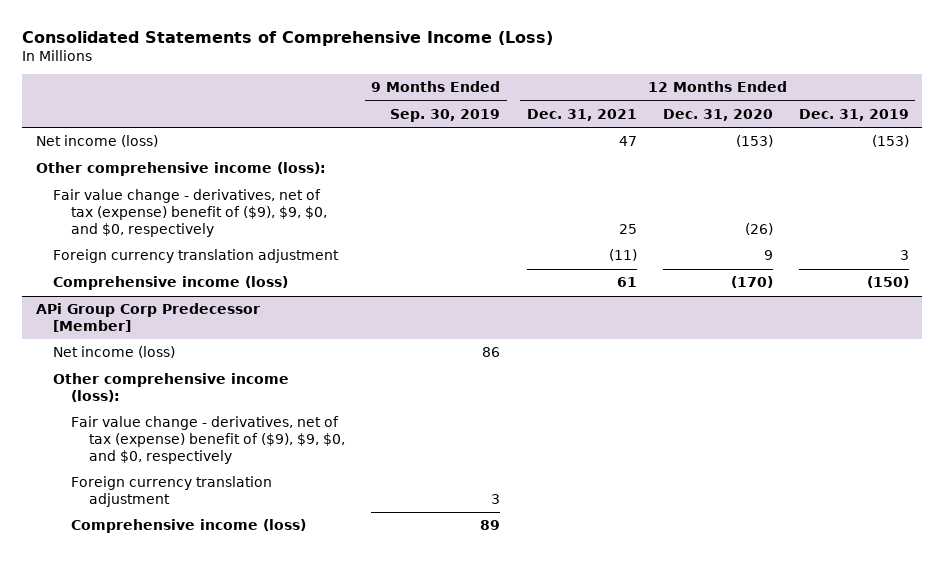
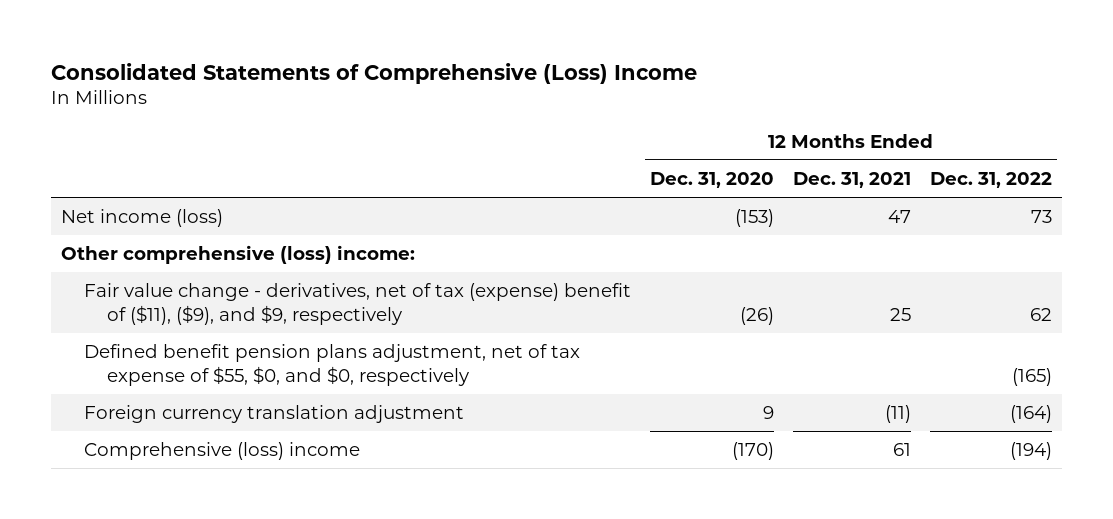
- Consolidated Statements of Comprehensive Income (Loss)
+ Consolidated Statements of Comprehensive (Loss) Income
- | 9 Months Ended Sep. 30, 2019 | 12 Months Ended Dec. 31, 2021 | 12 Months Ended Dec. 31, 2020 | 12 Months Ended Dec. 31, 2019
+ | 12 Months Ended Dec. 31, 2020 | 12 Months Ended Dec. 31, 2021 | 12 Months Ended Dec. 31, 2022
- Other comprehensive income (loss):
- Fair value change - derivatives, net of tax (expense) benefit of ($9), $9, $0, and $0, respectively | | 25 | (26) |
+ Other comprehensive (loss) income:
+ Fair value change - derivatives, net of tax (expense) benefit of ($11), ($9), and $9, respectively | (26) | 25 | 62
+ Defined benefit pension plans adjustment, net of tax expense of $55, $0, and $0, respectively | | | (165)
- Comprehensive income (loss) | | 61 | (170) | (150)
- APi Group Corp Predecessor [Member]
- Net income (loss) | 86 | | |
- Other comprehensive income (loss):
- Fair value change - derivatives, net of tax (expense) benefit of ($9), $9, $0, and $0, respectively
- Foreign currency translation adjustment | 3 | | |
- Comprehensive income (loss) | 89 | | |
+ Comprehensive (loss) income | (170) | 61 | (194)

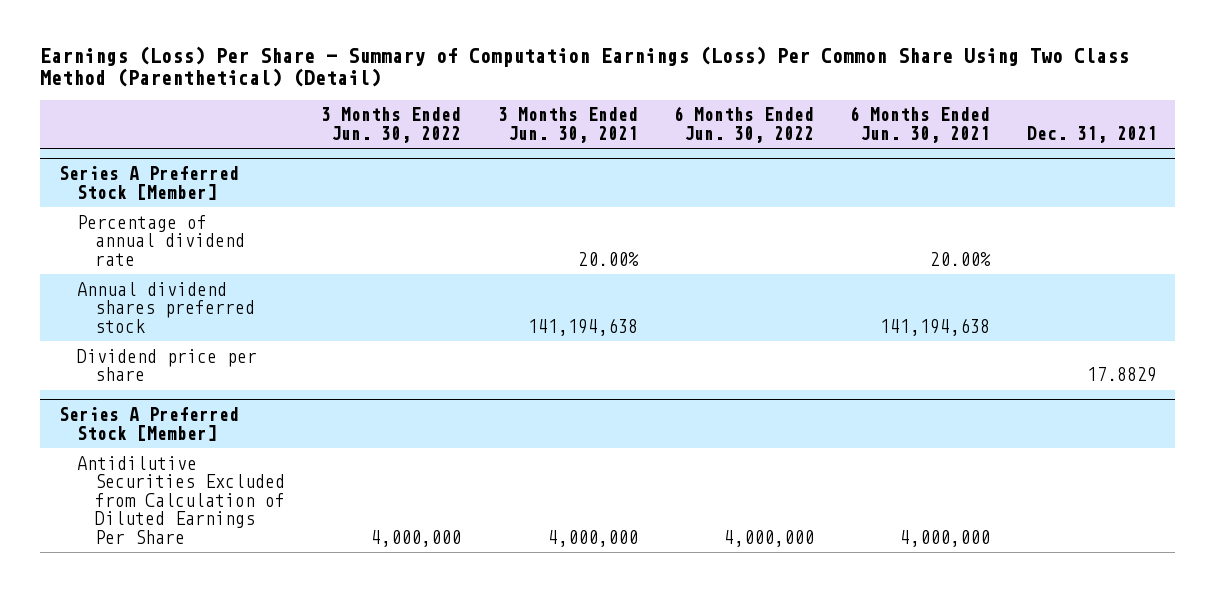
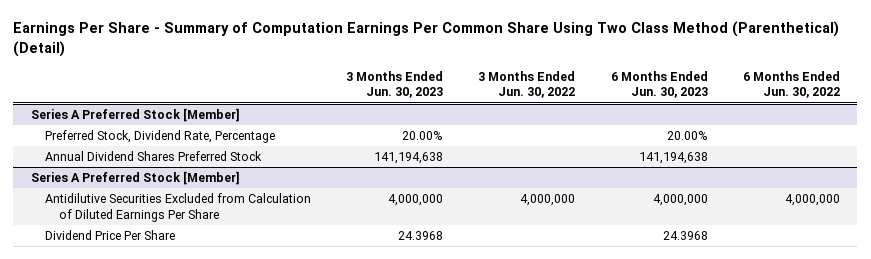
- Earnings (Loss) Per Share - Summary of Computation Earnings (Loss) Per Common Share Using Two Class Method (Parenthetical) (Detail)
+ Earnings Per Share - Summary of Computation Earnings Per Common Share Using Two Class Method (Parenthetical) (Detail)
- | 3 Months Ended Jun. 30, 2022 | 3 Months Ended Jun. 30, 2021 | 6 Months Ended Jun. 30, 2022 | 6 Months Ended Jun. 30, 2021 | Dec. 31, 2021
+ | 3 Months Ended Jun. 30, 2023 | 3 Months Ended Jun. 30, 2022 | 6 Months Ended Jun. 30, 2023 | 6 Months Ended Jun. 30, 2022
@ Series A Preferred Stock [Member]
- Percentage of annual dividend rate | | 20.00% | | 20.00% |
- Annual dividend shares preferred stock | | 141,194,638 | | 141,194,638 |
- Dividend price per share | | | | | 17.8829
+ Preferred Stock, Dividend Rate, Percentage | 20.00% | | 20.00% |
+ Annual Dividend Shares Preferred Stock | 141,194,638 | | 141,194,638 |
+ Dividend Price Per Share | 24.3968 | | 24.3968 |

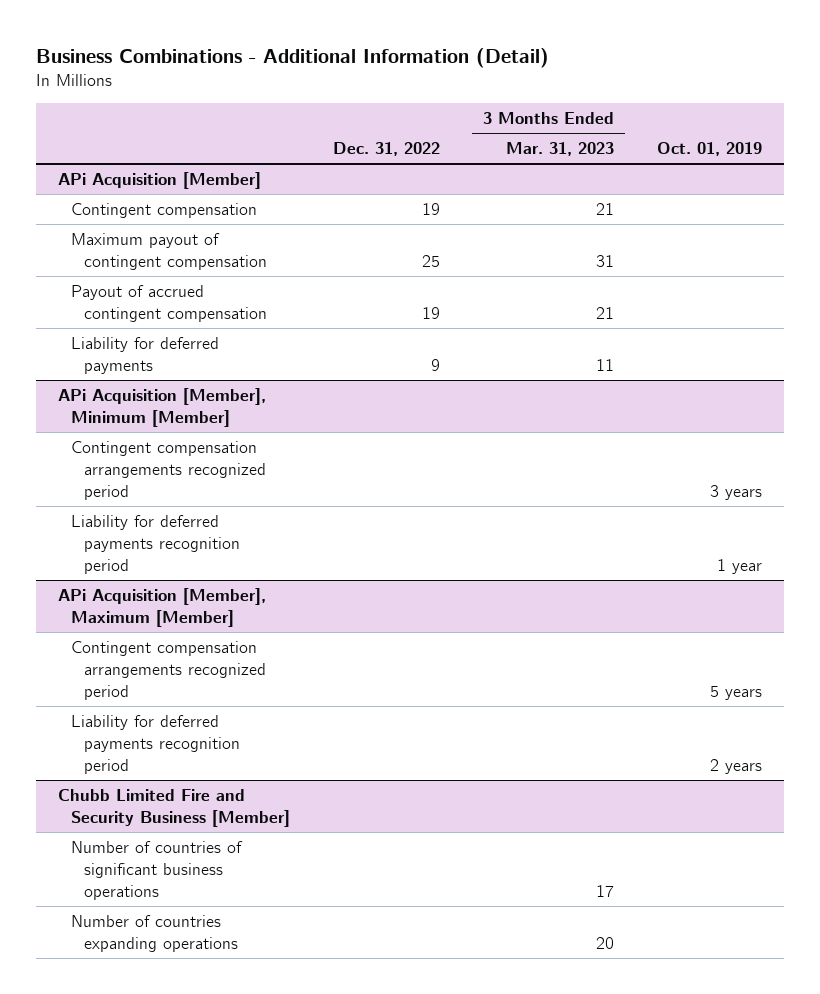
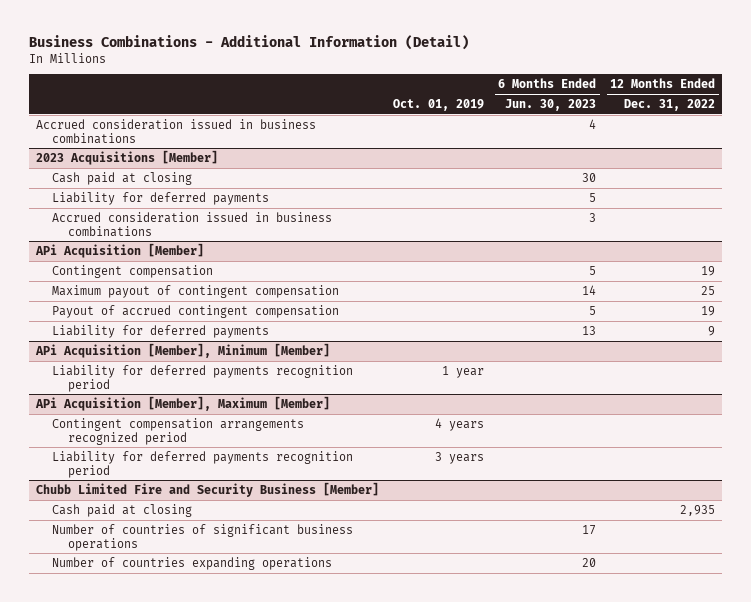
- | Dec. 31, 2022 | 3 Months Ended Mar. 31, 2023 | Oct. 01, 2019
+ | Oct. 01, 2019 | 6 Months Ended Jun. 30, 2023 | 12 Months Ended Dec. 31, 2022
+ Accrued consideration issued in business combinations | | 4 |
+ 2023 Acquisitions [Member]
+ Cash paid at closing | | 30 |
+ Liability for deferred payments | | 5 |
+ Accrued consideration issued in business combinations | | 3 |
@ APi Acquisition [Member], Minimum [Member]
- Contingent compensation arrangements recognized period | | | 3 years
@ APi Acquisition [Member], Maximum [Member]
- Contingent compensation arrangements recognized period | | | 5 years
- Liability for deferred payments recognition period | | | 2 years
+ Contingent compensation arrangements recognized period | 4 years | |
+ Liability for deferred payments recognition period | 3 years | |
@ Chubb Limited Fire and Security Business [Member]
+ Cash paid at closing | | | 2,935

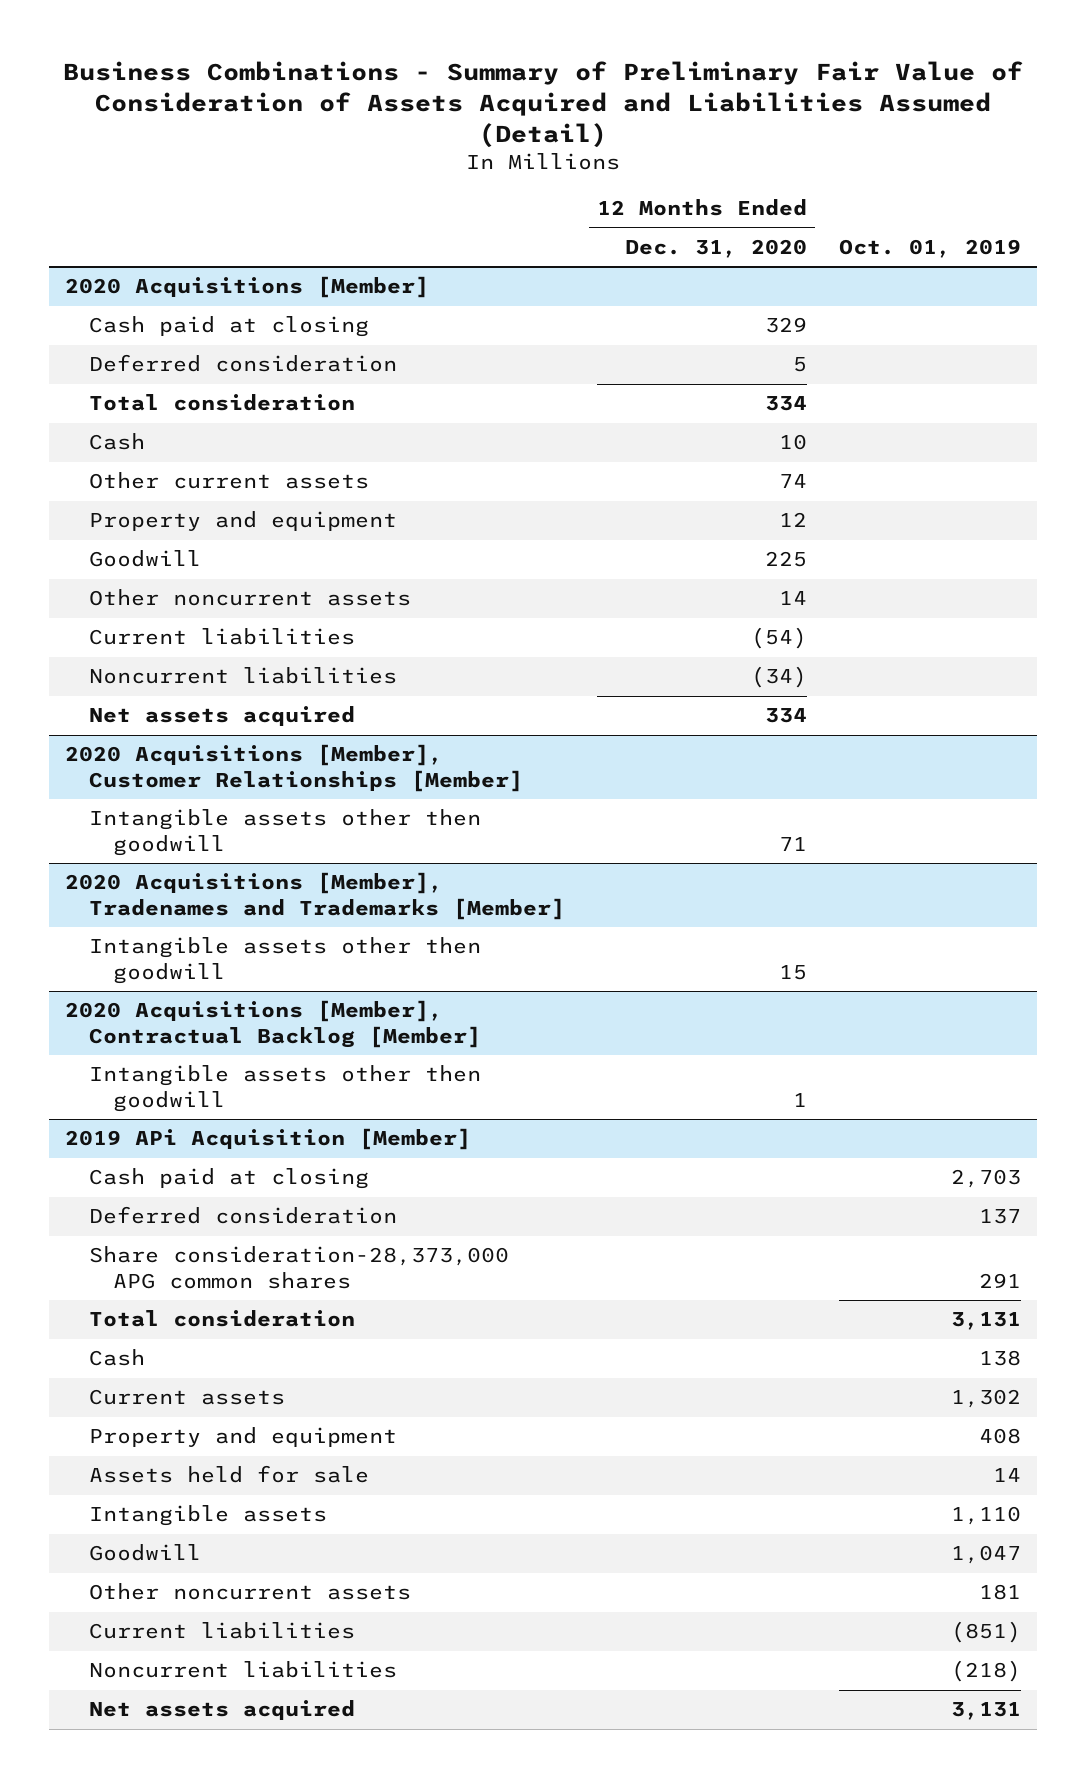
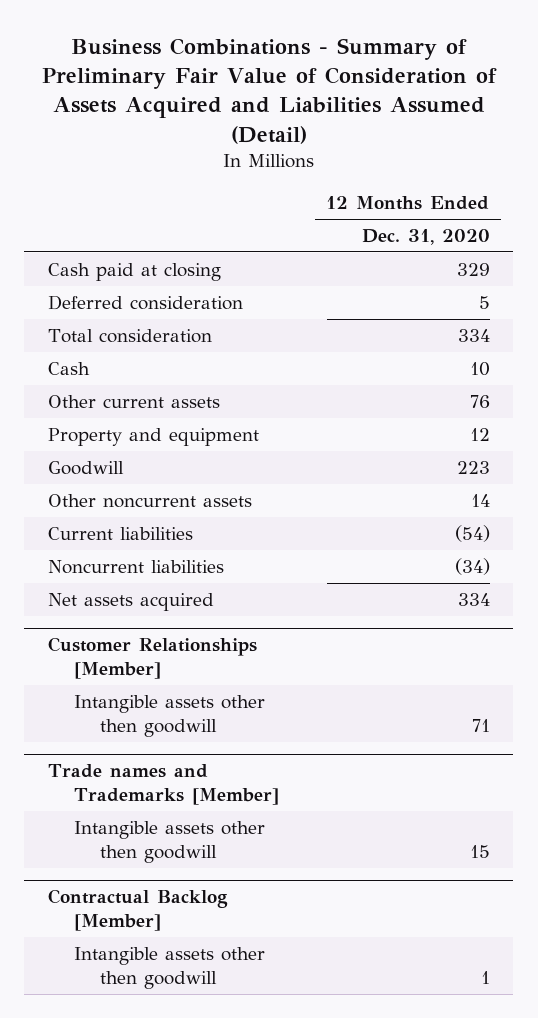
- | 12 Months Ended Dec. 31, 2020 | Oct. 01, 2019
+ | 12 Months Ended Dec. 31, 2020
- 2020 Acquisitions [Member]
- Other current assets | 74 |
+ Other current assets | 76
- Goodwill | 225 |
+ Goodwill | 223
- 2020 Acquisitions [Member], Customer Relationships [Member]
+ Customer Relationships [Member]
- 2020 Acquisitions [Member], Tradenames and Trademarks [Member]
+ Trade names and Trademarks [Member]
- 2020 Acquisitions [Member], Contractual Backlog [Member]
+ Contractual Backlog [Member]
- 2019 APi Acquisition [Member]
- Cash paid at closing | | 2,703
- Deferred consideration | | 137
- Share consideration-28,373,000 APG common shares | | 291
- Total consideration | | 3,131
- Cash | | 138
- Current assets | | 1,302
- Property and equipment | | 408
- Assets held for sale | | 14
- Intangible assets | | 1,110
- Goodwill | | 1,047
- Other noncurrent assets | | 181
- Current liabilities | | (851)
- Noncurrent liabilities | | (218)
- Net assets acquired | | 3,131

